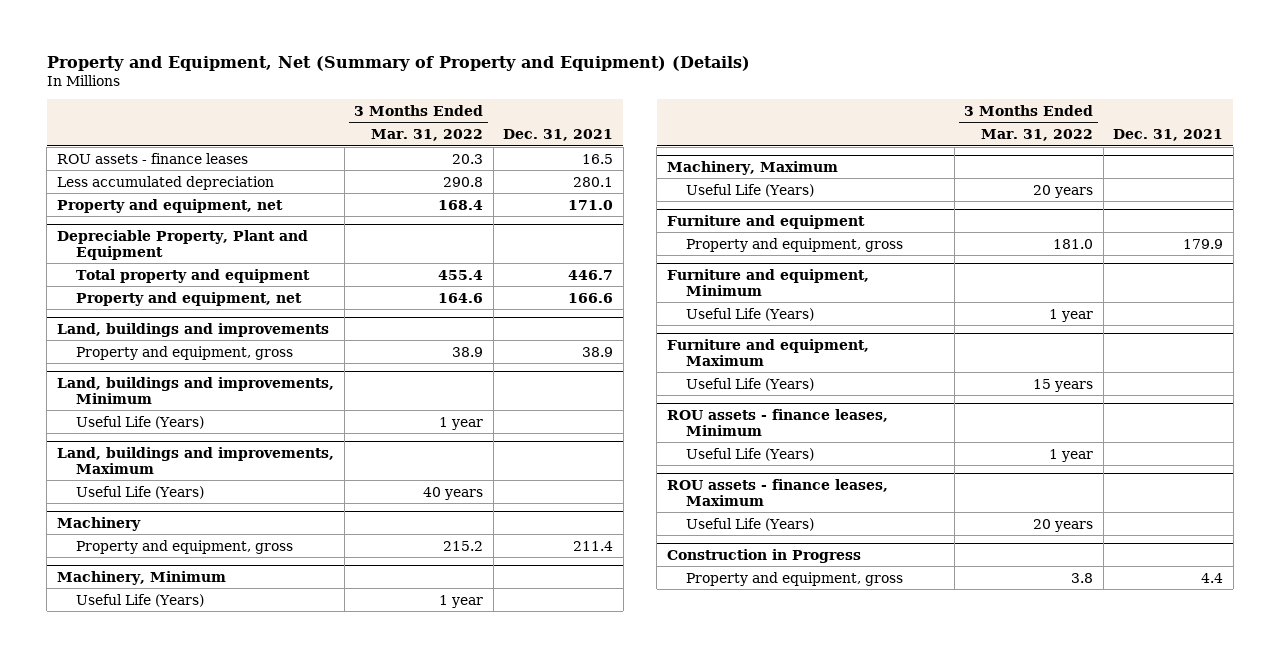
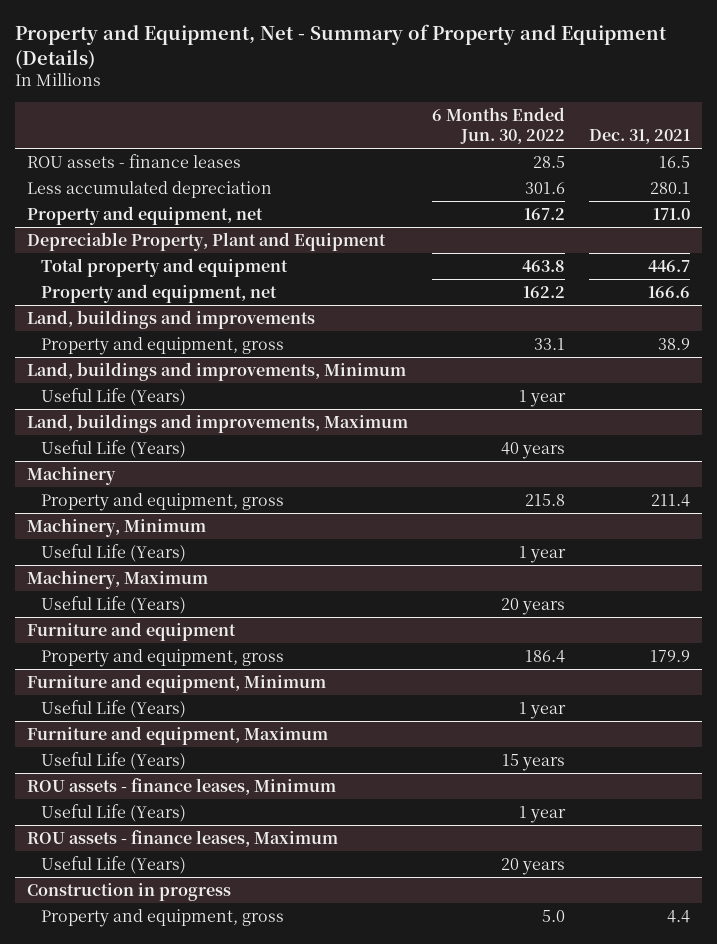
- Property and Equipment, Net (Summary of Property and Equipment) (Details)
+ Property and Equipment, Net - Summary of Property and Equipment (Details)
- | 3 Months Ended Mar. 31, 2022 | Dec. 31, 2021
+ | 6 Months Ended Jun. 30, 2022 | Dec. 31, 2021
- Construction in Progress
+ Construction in progress

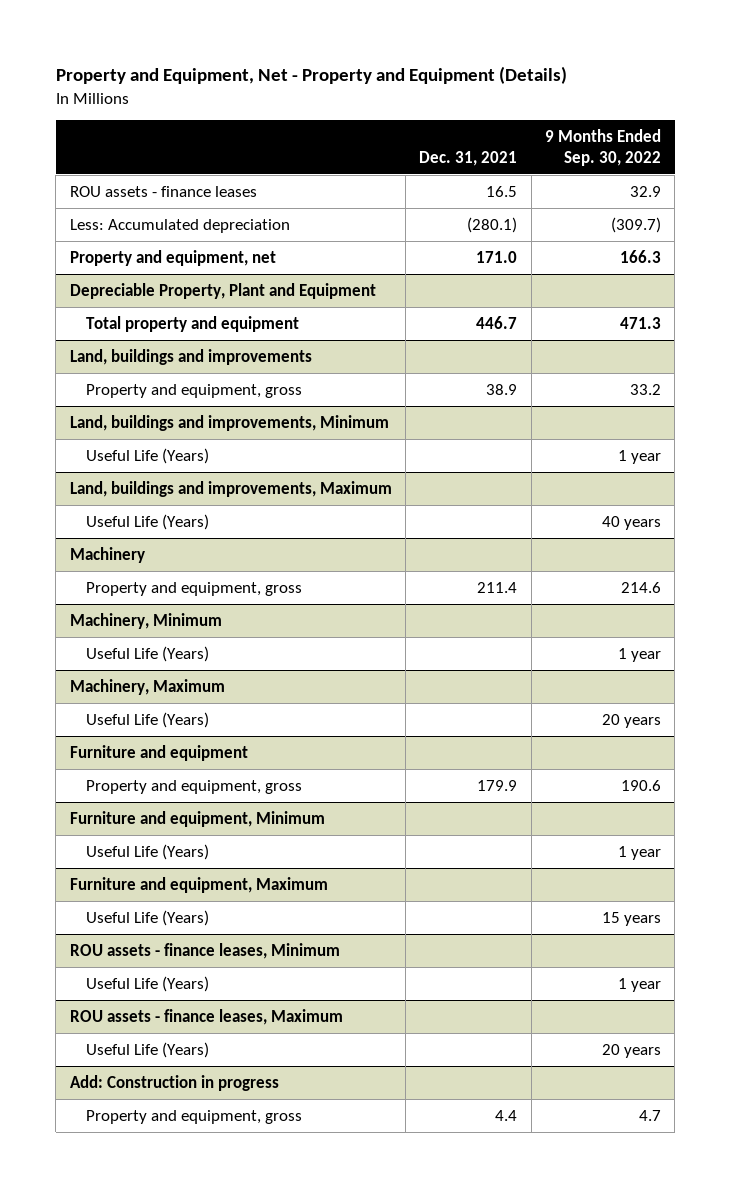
- Property and Equipment, Net - Summary of Property and Equipment (Details)
+ Property and Equipment, Net - Property and Equipment (Details)
- | 6 Months Ended Jun. 30, 2022 | Dec. 31, 2021
+ | Dec. 31, 2021 | 9 Months Ended Sep. 30, 2022
- Less accumulated depreciation | 301.6 | 280.1
+ Less: Accumulated depreciation | (280.1) | (309.7)
@ Depreciable Property, Plant and Equipment
- Property and equipment, net | 162.2 | 166.6
- Construction in progress
+ Add: Construction in progress

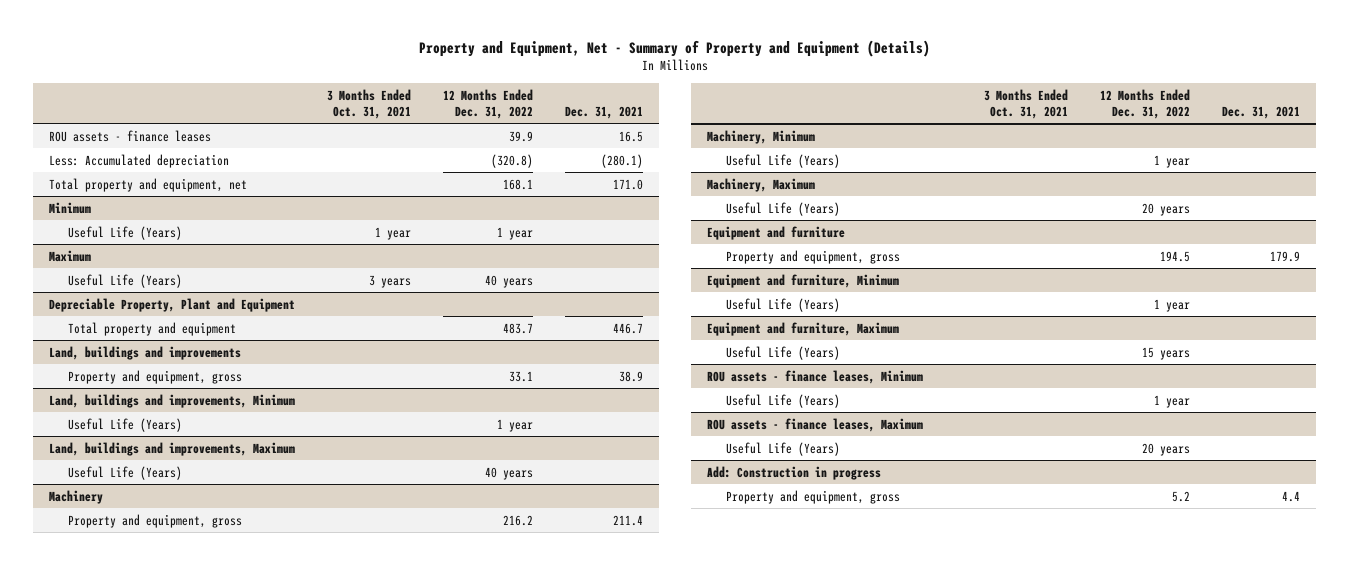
- Property and Equipment, Net - Property and Equipment (Details)
+ Property and Equipment, Net - Summary of Property and Equipment (Details)
- | Dec. 31, 2021 | 9 Months Ended Sep. 30, 2022
+ | 3 Months Ended Oct. 31, 2021 | 12 Months Ended Dec. 31, 2022 | Dec. 31, 2021
- Property and equipment, net | 171.0 | 166.3
+ Total property and equipment, net | | 168.1 | 171.0
+ Minimum
+ Useful Life (Years) | 1 year | 1 year |
+ Maximum
+ Useful Life (Years) | 3 years | 40 years |
- Furniture and equipment
+ Equipment and furniture
- Furniture and equipment, Minimum
+ Equipment and furniture, Minimum
- Furniture and equipment, Maximum
+ Equipment and furniture, Maximum

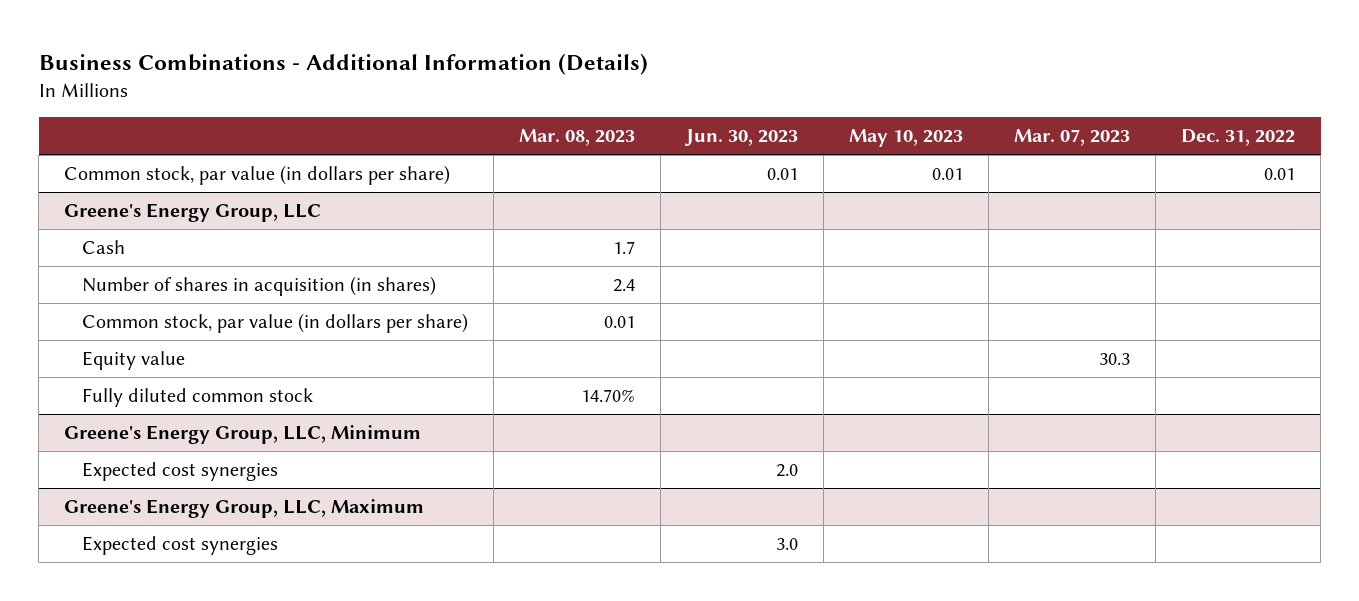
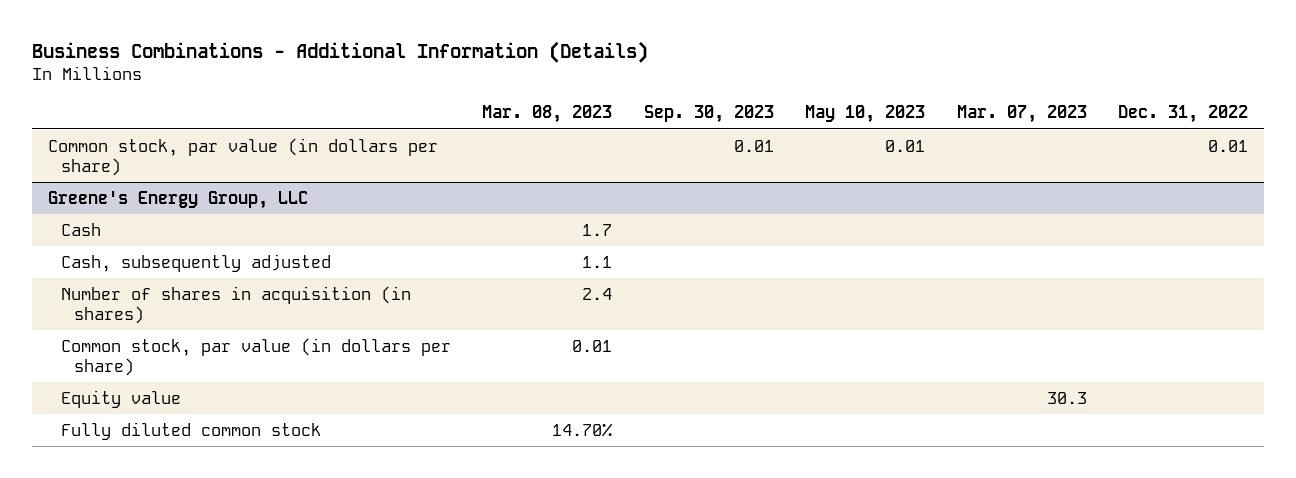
- | Mar. 08, 2023 | Jun. 30, 2023 | May 10, 2023 | Mar. 07, 2023 | Dec. 31, 2022
+ | Mar. 08, 2023 | Sep. 30, 2023 | May 10, 2023 | Mar. 07, 2023 | Dec. 31, 2022
@ Greene's Energy Group, LLC
+ Cash, subsequently adjusted | 1.1 | | | |
- Greene's Energy Group, LLC, Minimum
- Expected cost synergies | | 2.0 | | |
- Greene's Energy Group, LLC, Maximum
- Expected cost synergies | | 3.0 | | |

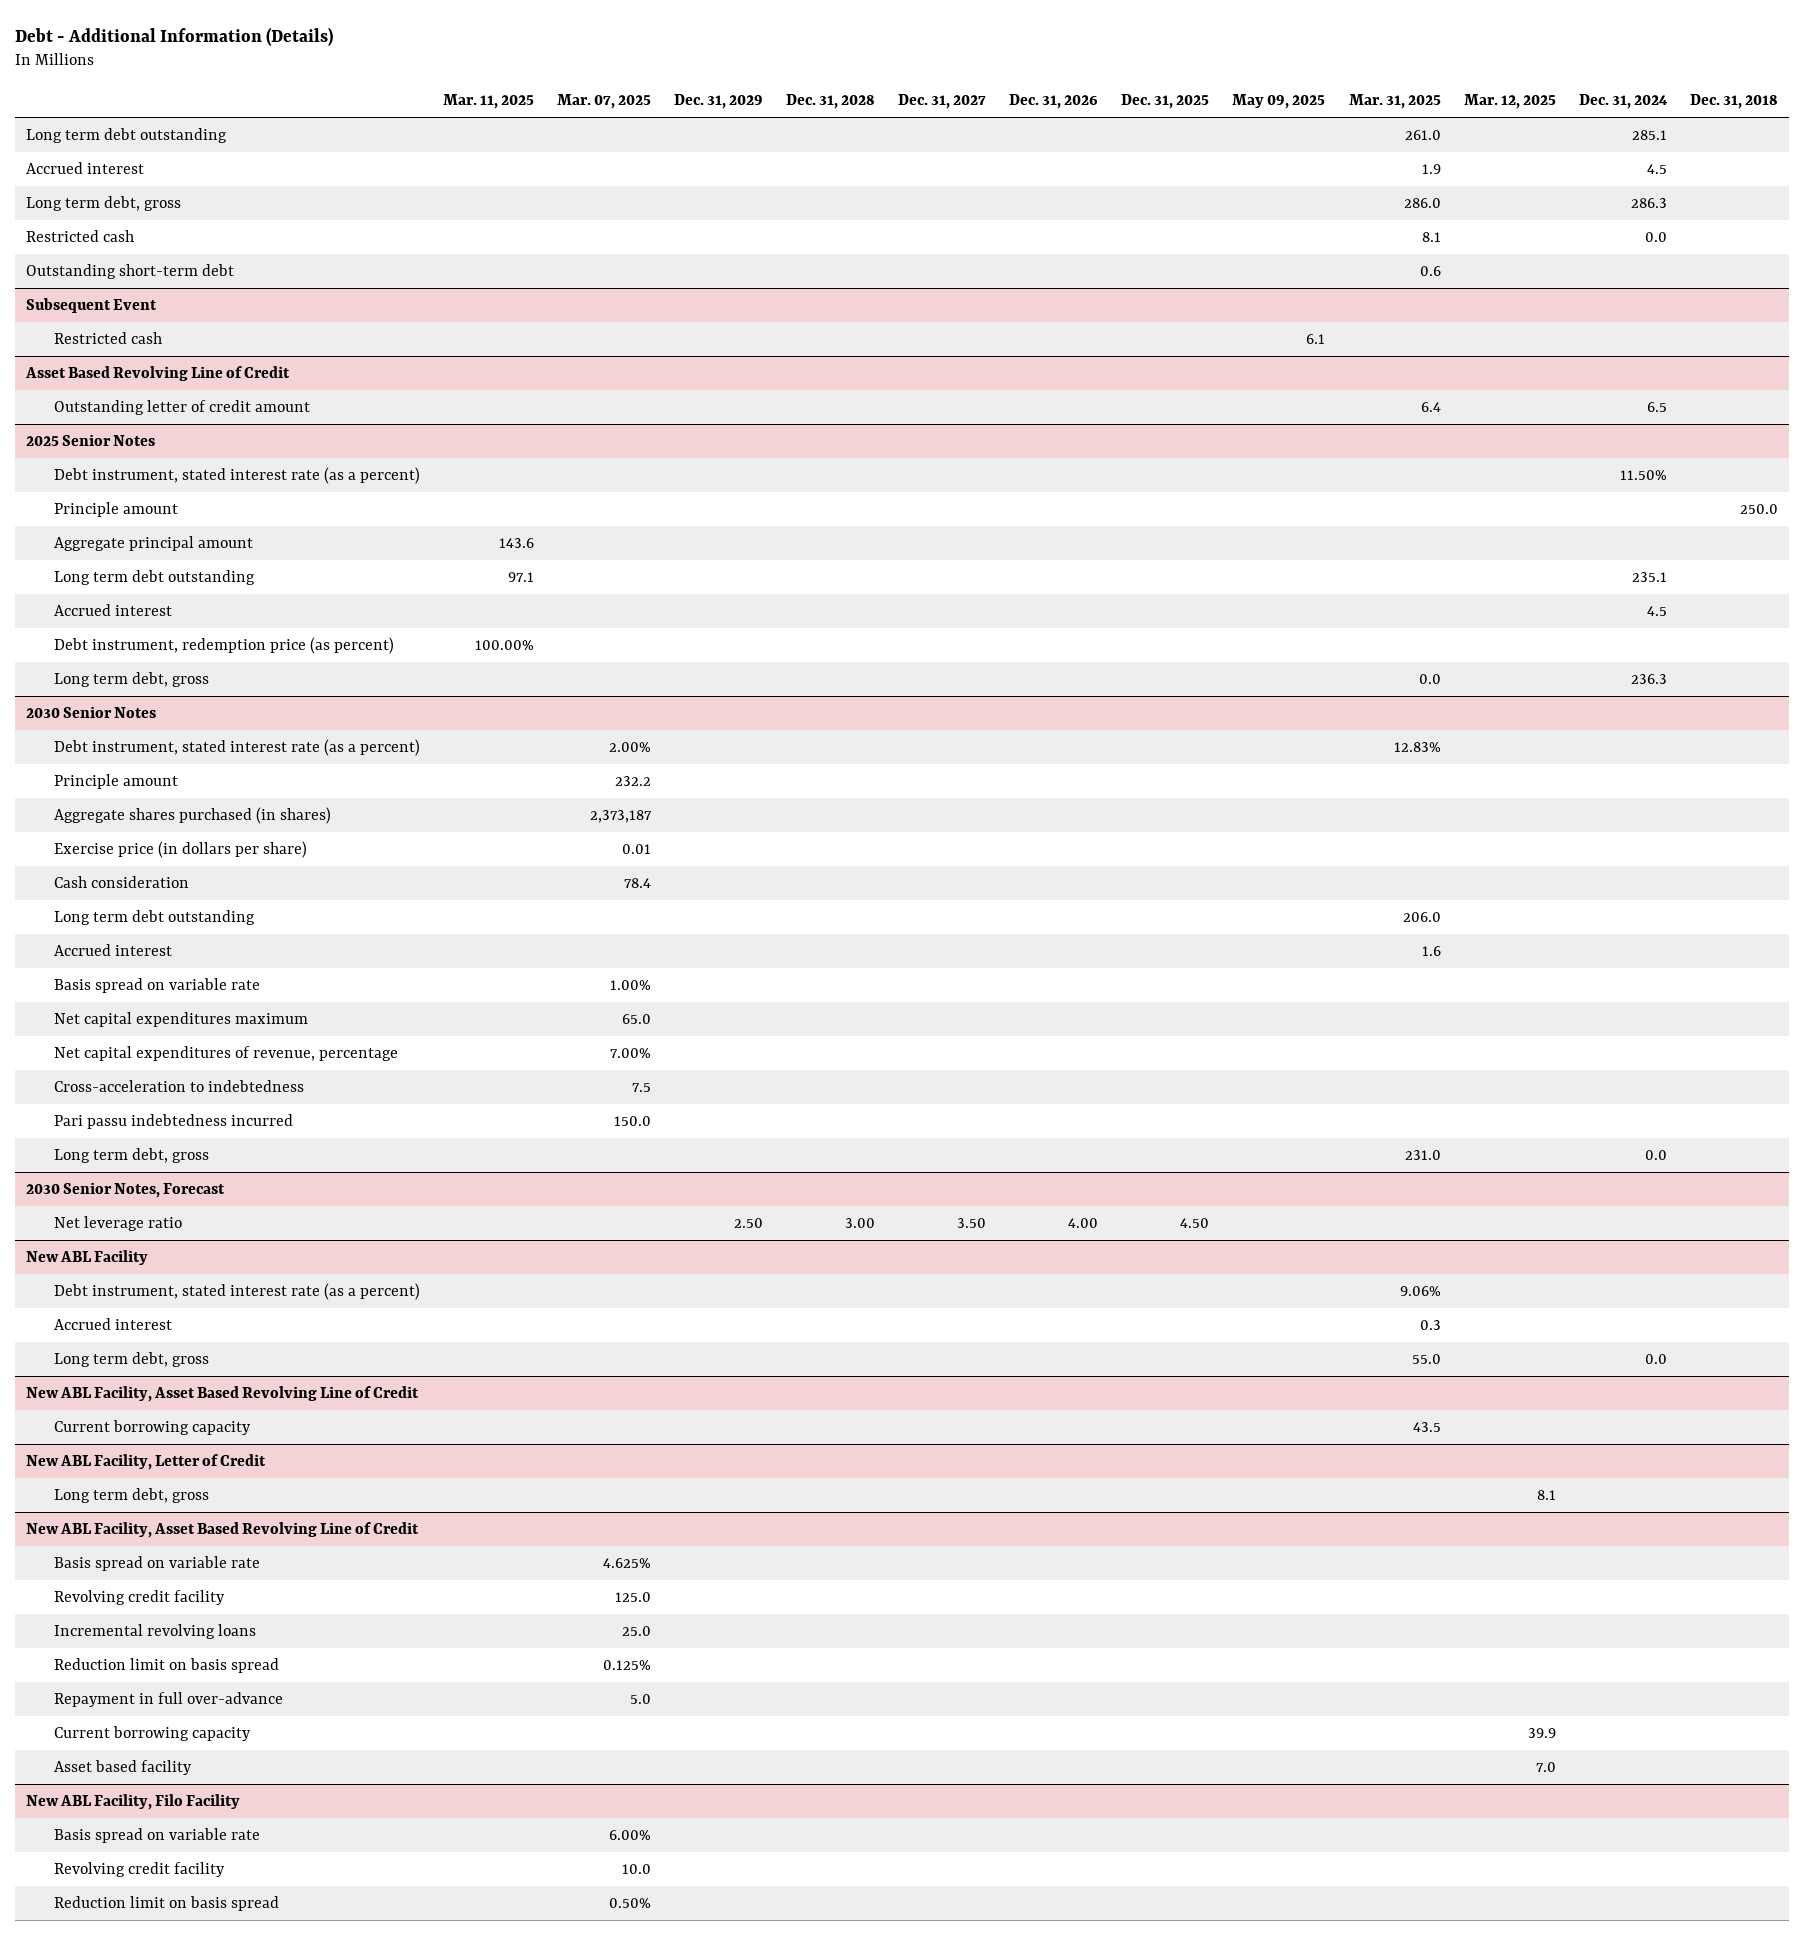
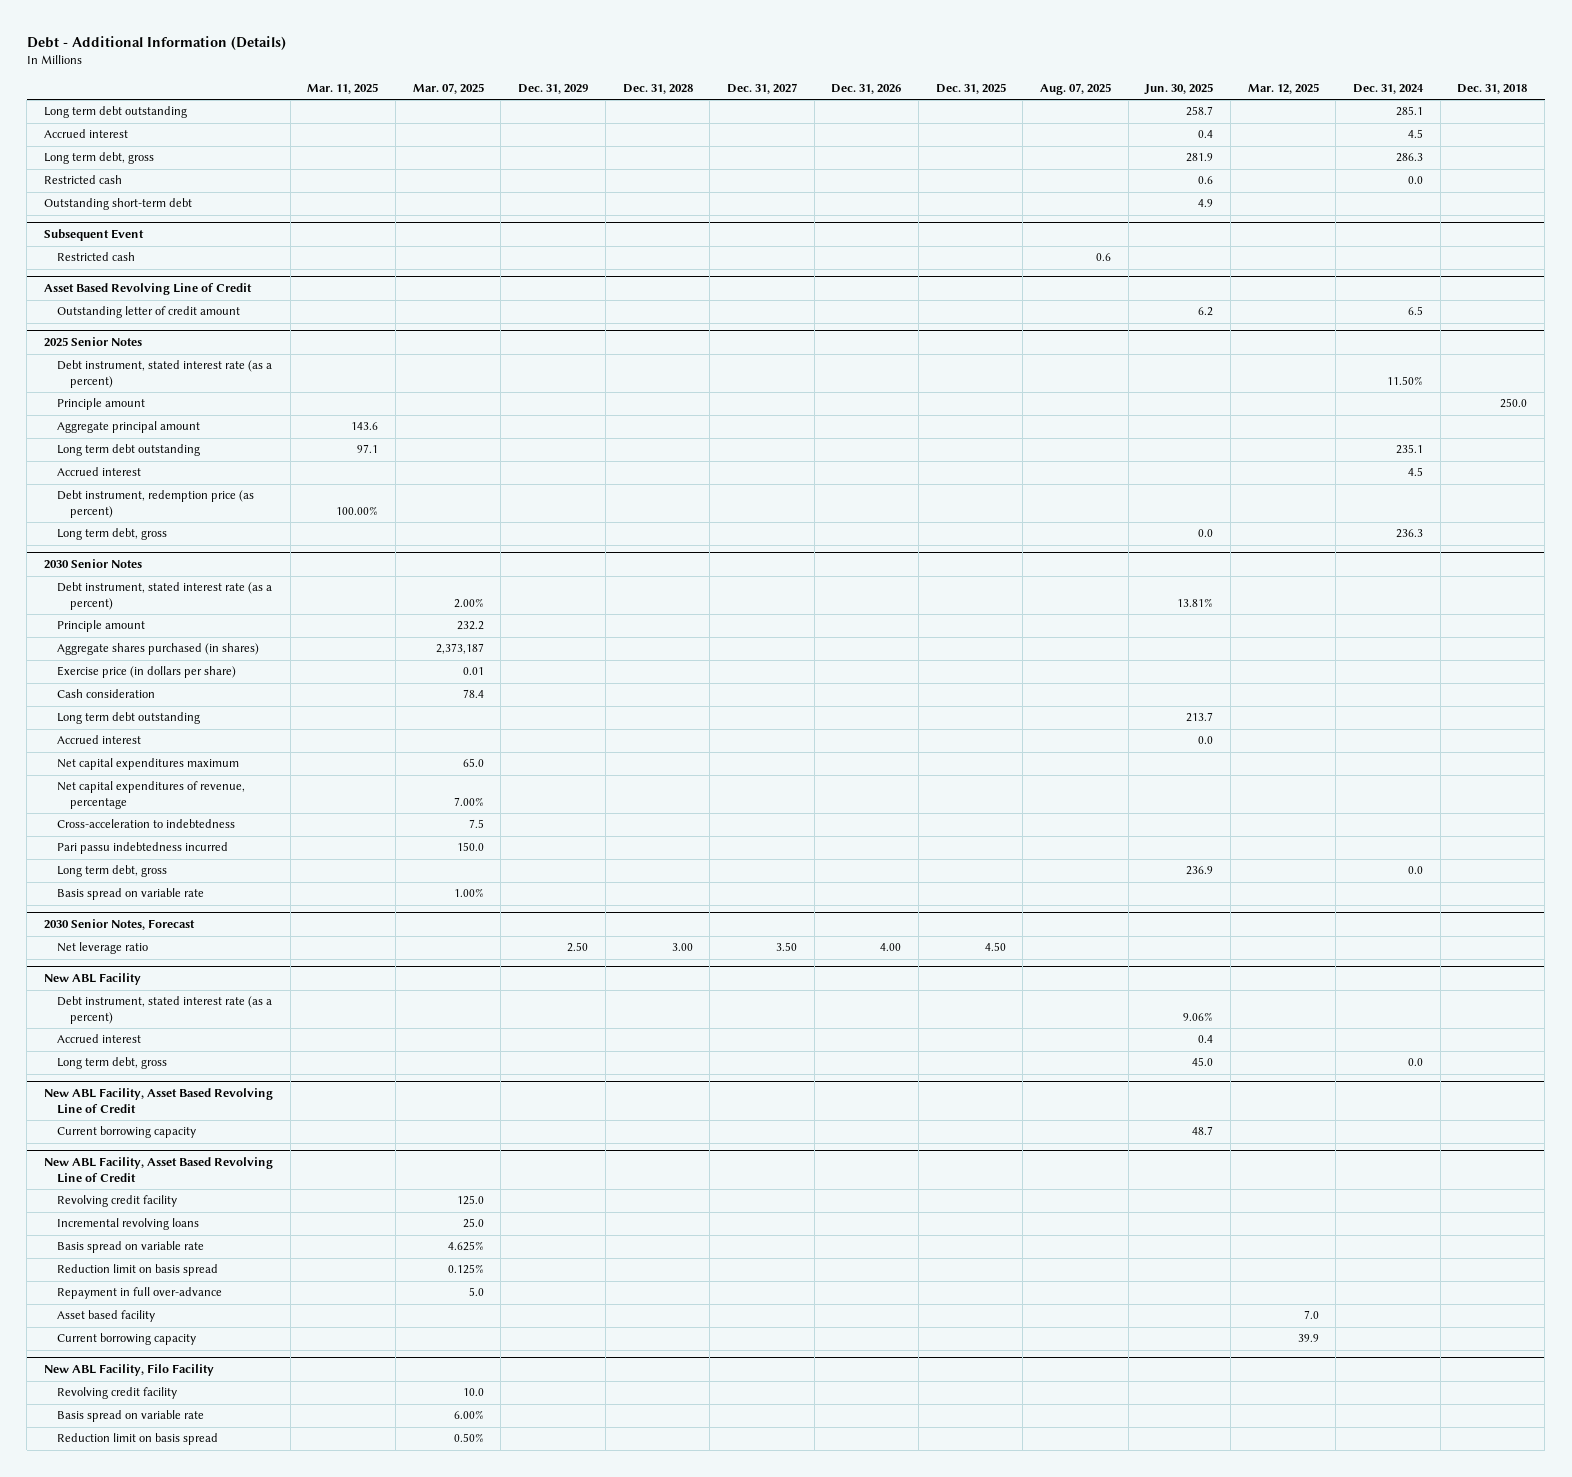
- | Mar. 11, 2025 | Mar. 07, 2025 | Dec. 31, 2029 | Dec. 31, 2028 | Dec. 31, 2027 | Dec. 31, 2026 | Dec. 31, 2025 | May 09, 2025 | Mar. 31, 2025 | Mar. 12, 2025 | Dec. 31, 2024 | Dec. 31, 2018
+ | Mar. 11, 2025 | Mar. 07, 2025 | Dec. 31, 2029 | Dec. 31, 2028 | Dec. 31, 2027 | Dec. 31, 2026 | Dec. 31, 2025 | Aug. 07, 2025 | Jun. 30, 2025 | Mar. 12, 2025 | Dec. 31, 2024 | Dec. 31, 2018
@ 2030 Senior Notes
moved down: Basis spread on variable rate | | 1.00% | | | | | | | | | |
- New ABL Facility, Letter of Credit
- Long term debt, gross | | | | | | | | | | 8.1 | |
@ New ABL Facility, Asset Based Revolving Line of Credit
moved down: Basis spread on variable rate | | 4.625% | | | | | | | | | |
moved down: Current borrowing capacity | | | | | | | | | | 39.9 | |
@ New ABL Facility, Filo Facility
moved down: Basis spread on variable rate | | 6.00% | | | | | | | | | |

